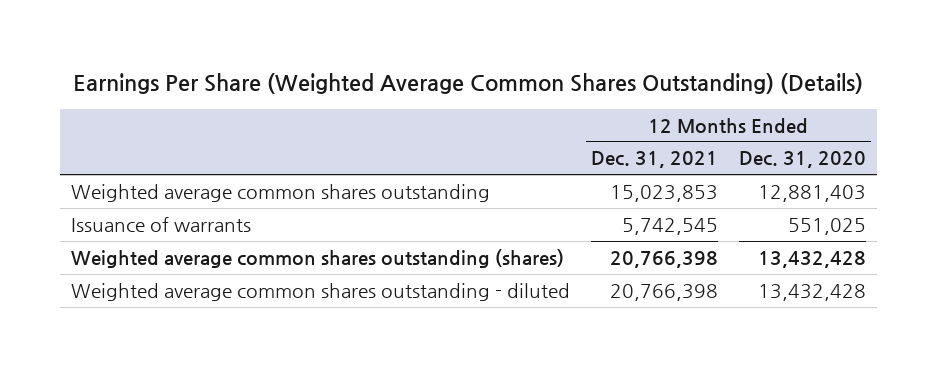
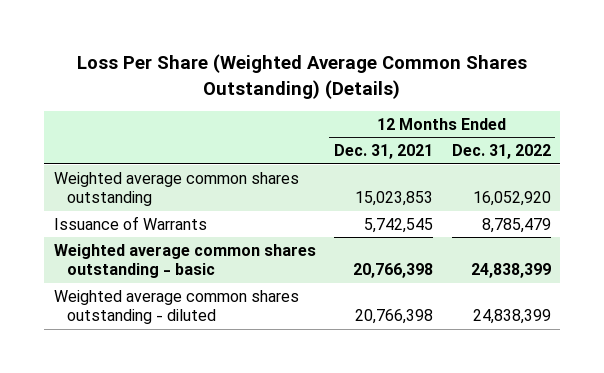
- Earnings Per Share (Weighted Average Common Shares Outstanding) (Details)
+ Loss Per Share (Weighted Average Common Shares Outstanding) (Details)
- | 12 Months Ended Dec. 31, 2021 | 12 Months Ended Dec. 31, 2020
+ | 12 Months Ended Dec. 31, 2021 | 12 Months Ended Dec. 31, 2022
- Issuance of warrants | 5,742,545 | 551,025
- Weighted average common shares outstanding (shares) | 20,766,398 | 13,432,428
+ Issuance of Warrants | 5,742,545 | 8,785,479
+ Weighted average common shares outstanding - basic | 20,766,398 | 24,838,399

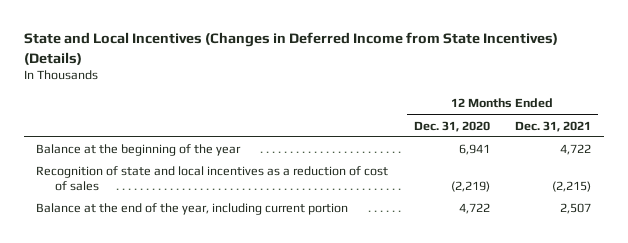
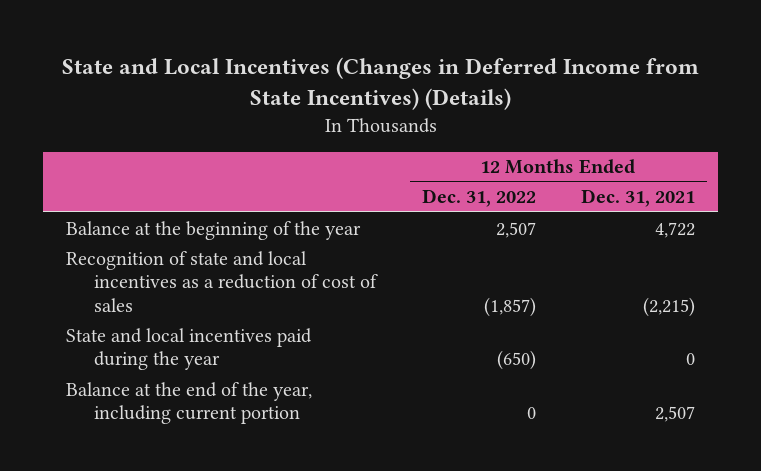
- | 12 Months Ended Dec. 31, 2020 | 12 Months Ended Dec. 31, 2021
+ | 12 Months Ended Dec. 31, 2022 | 12 Months Ended Dec. 31, 2021
+ State and local incentives paid during the year | (650) | 0

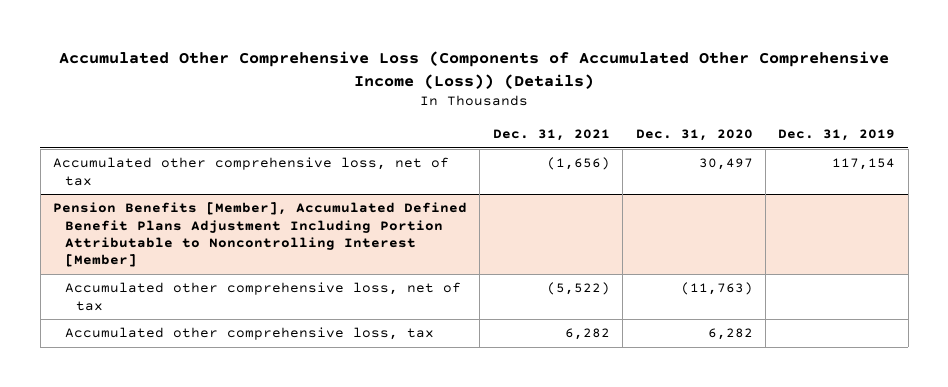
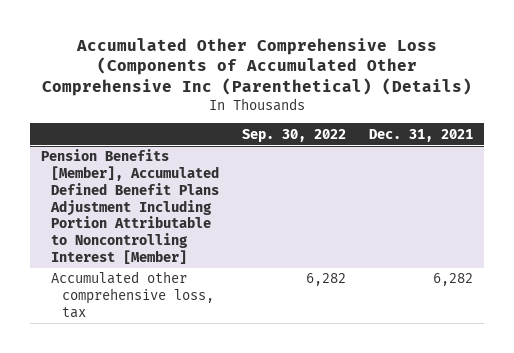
- Accumulated Other Comprehensive Loss (Components of Accumulated Other Comprehensive Income (Loss)) (Details)
+ Accumulated Other Comprehensive Loss (Components of Accumulated Other Comprehensive Inc (Parenthetical) (Details)
- | Dec. 31, 2021 | Dec. 31, 2020 | Dec. 31, 2019
+ | Sep. 30, 2022 | Dec. 31, 2021
- Accumulated other comprehensive loss, net of tax | (1,656) | 30,497 | 117,154
@ Pension Benefits [Member], Accumulated Defined Benefit Plans Adjustment Including Portion Attributable to Noncontrolling Interest [Member]
- Accumulated other comprehensive loss, net of tax | (5,522) | (11,763) |

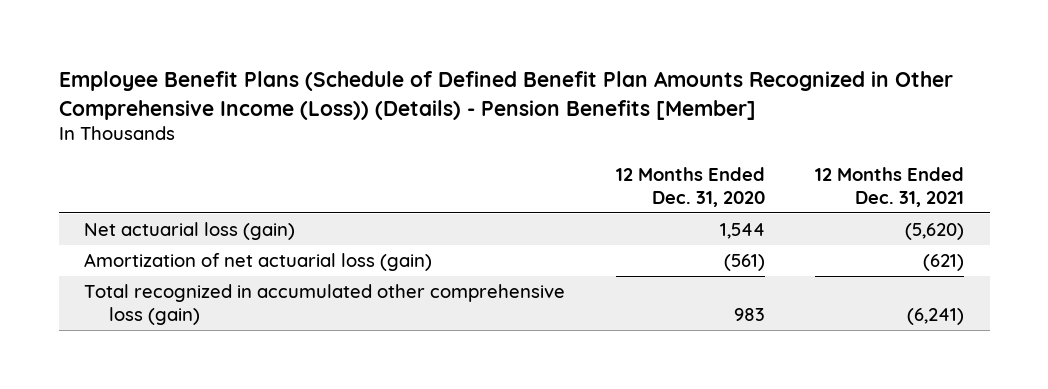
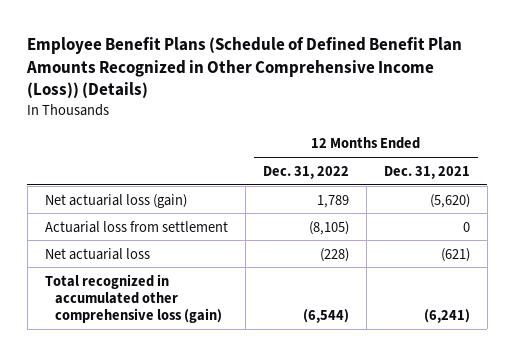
- Employee Benefit Plans (Schedule of Defined Benefit Plan Amounts Recognized in Other Comprehensive Income (Loss)) (Details) - Pension Benefits [Member]
+ Employee Benefit Plans (Schedule of Defined Benefit Plan Amounts Recognized in Other Comprehensive Income (Loss)) (Details)
- | 12 Months Ended Dec. 31, 2020 | 12 Months Ended Dec. 31, 2021
+ | 12 Months Ended Dec. 31, 2022 | 12 Months Ended Dec. 31, 2021
- Amortization of net actuarial loss (gain) | (561) | (621)
+ Actuarial loss from settlement | (8,105) | 0
+ Net actuarial loss | (228) | (621)

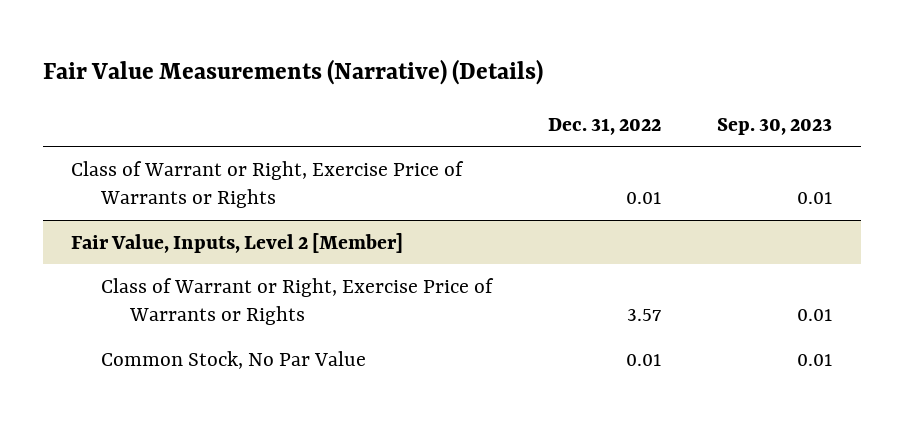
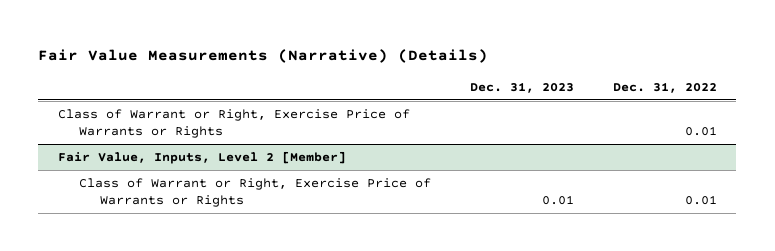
- | Dec. 31, 2022 | Sep. 30, 2023
+ | Dec. 31, 2023 | Dec. 31, 2022
@ Fair Value, Inputs, Level 2 [Member]
- Class of Warrant or Right, Exercise Price of Warrants or Rights | 3.57 | 0.01
- Common Stock, No Par Value | 0.01 | 0.01
+ Class of Warrant or Right, Exercise Price of Warrants or Rights | 0.01 | 0.01

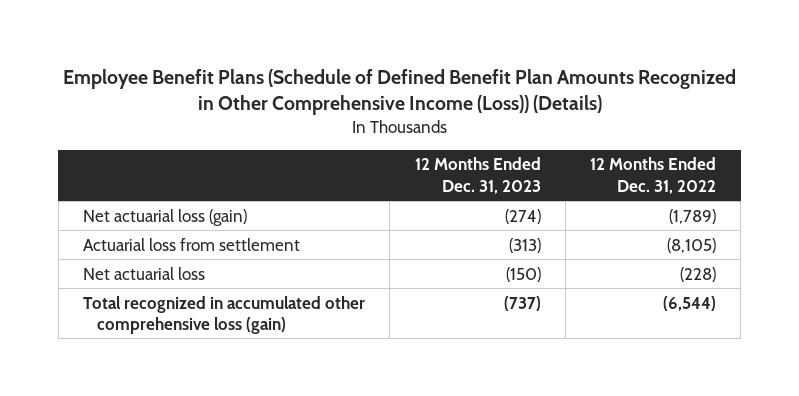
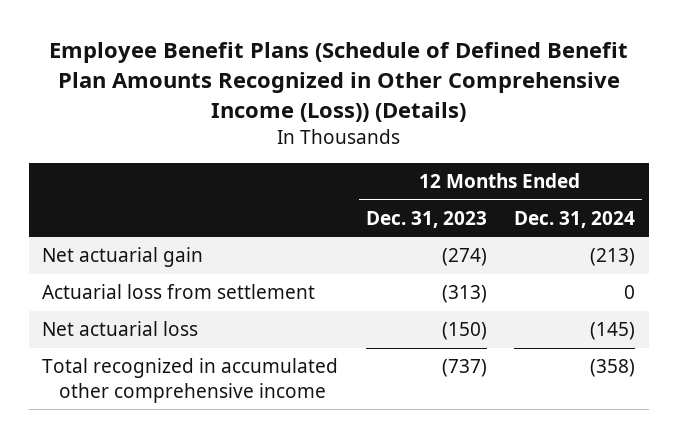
- | 12 Months Ended Dec. 31, 2023 | 12 Months Ended Dec. 31, 2022
+ | 12 Months Ended Dec. 31, 2023 | 12 Months Ended Dec. 31, 2024
- Net actuarial loss (gain) | (274) | (1,789)
+ Net actuarial gain | (274) | (213)
- Total recognized in accumulated other comprehensive loss (gain) | (737) | (6,544)
+ Total recognized in accumulated other comprehensive income | (737) | (358)

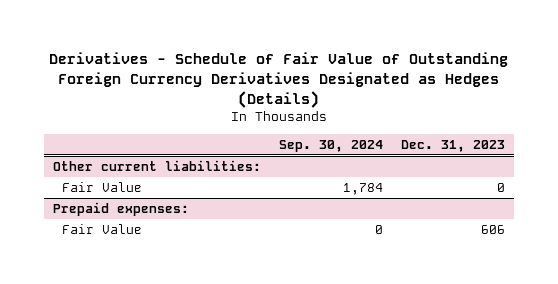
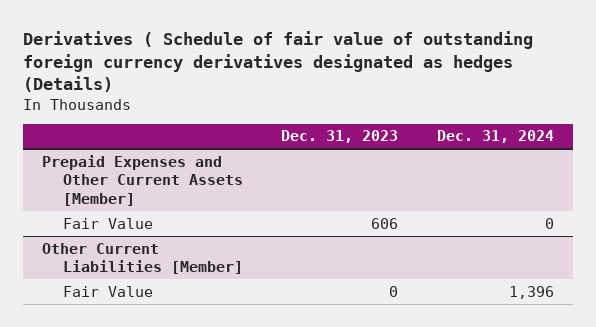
- Derivatives - Schedule of Fair Value of Outstanding Foreign Currency Derivatives Designated as Hedges (Details)
+ Derivatives ( Schedule of fair value of outstanding foreign currency derivatives designated as hedges (Details)
- | Sep. 30, 2024 | Dec. 31, 2023
+ | Dec. 31, 2023 | Dec. 31, 2024
- Other current liabilities:
- Fair Value | 1,784 | 0
- Prepaid expenses:
+ Prepaid Expenses and Other Current Assets [Member]
+ Other Current Liabilities [Member]
+ Fair Value | 0 | 1,396

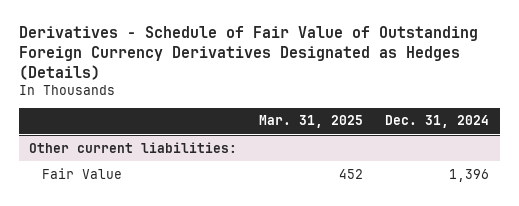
- Derivatives ( Schedule of fair value of outstanding foreign currency derivatives designated as hedges (Details)
+ Derivatives - Schedule of Fair Value of Outstanding Foreign Currency Derivatives Designated as Hedges (Details)
- | Dec. 31, 2023 | Dec. 31, 2024
+ | Mar. 31, 2025 | Dec. 31, 2024
- Prepaid Expenses and Other Current Assets [Member]
- Fair Value | 606 | 0
- Other Current Liabilities [Member]
+ Other current liabilities:

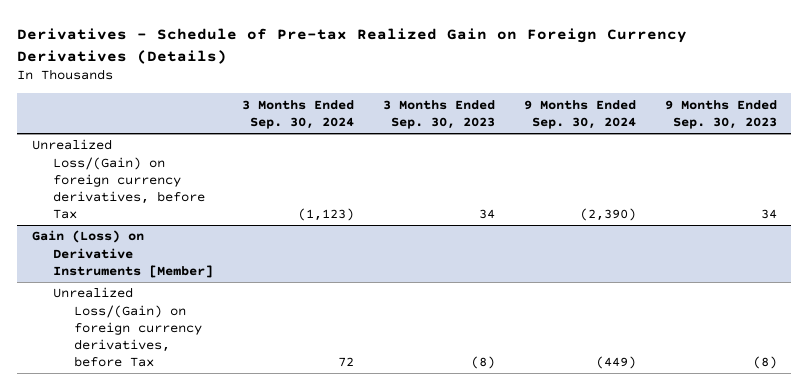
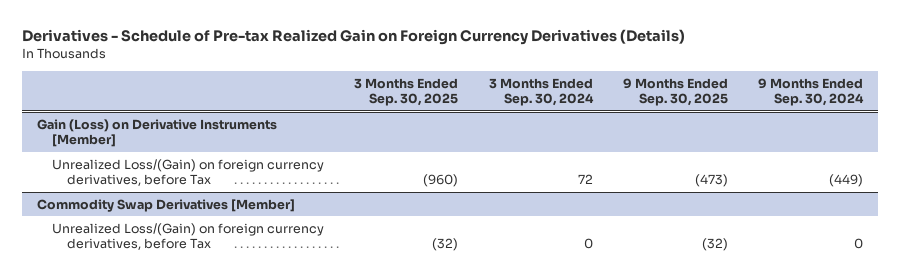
- | 3 Months Ended Sep. 30, 2024 | 3 Months Ended Sep. 30, 2023 | 9 Months Ended Sep. 30, 2024 | 9 Months Ended Sep. 30, 2023
+ | 3 Months Ended Sep. 30, 2025 | 3 Months Ended Sep. 30, 2024 | 9 Months Ended Sep. 30, 2025 | 9 Months Ended Sep. 30, 2024
- Unrealized Loss/(Gain) on foreign currency derivatives, before Tax | (1,123) | 34 | (2,390) | 34
+ Commodity Swap Derivatives [Member]
+ Unrealized Loss/(Gain) on foreign currency derivatives, before Tax | (32) | 0 | (32) | 0

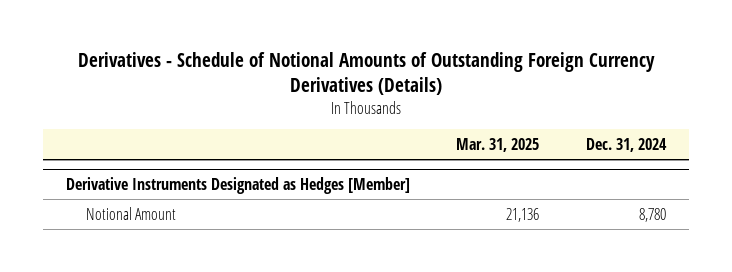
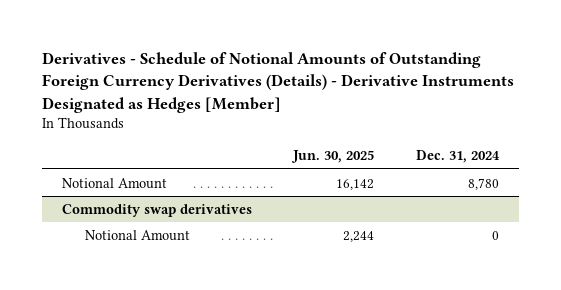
- Derivatives - Schedule of Notional Amounts of Outstanding Foreign Currency Derivatives (Details)
+ Derivatives - Schedule of Notional Amounts of Outstanding Foreign Currency Derivatives (Details) - Derivative Instruments Designated as Hedges [Member]
- | Mar. 31, 2025 | Dec. 31, 2024
+ | Jun. 30, 2025 | Dec. 31, 2024
- Derivative Instruments Designated as Hedges [Member]
+ Commodity swap derivatives
+ Notional Amount | 2,244 | 0

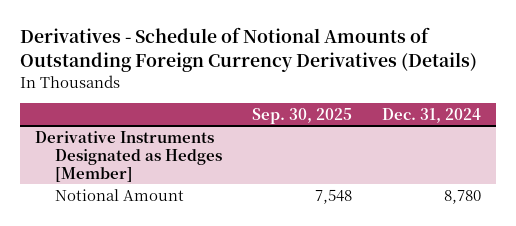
- Derivatives - Schedule of Notional Amounts of Outstanding Foreign Currency Derivatives (Details) - Derivative Instruments Designated as Hedges [Member]
+ Derivatives - Schedule of Notional Amounts of Outstanding Foreign Currency Derivatives (Details)
- | Jun. 30, 2025 | Dec. 31, 2024
+ | Sep. 30, 2025 | Dec. 31, 2024
+ Derivative Instruments Designated as Hedges [Member]
- Commodity swap derivatives
- Notional Amount | 2,244 | 0

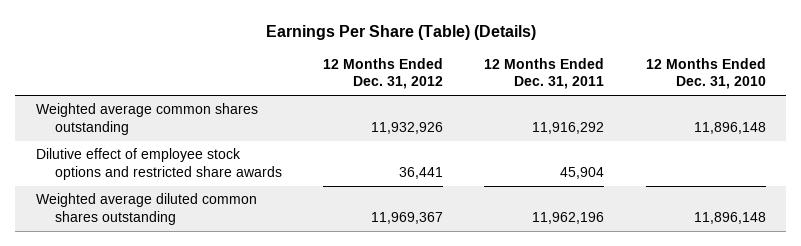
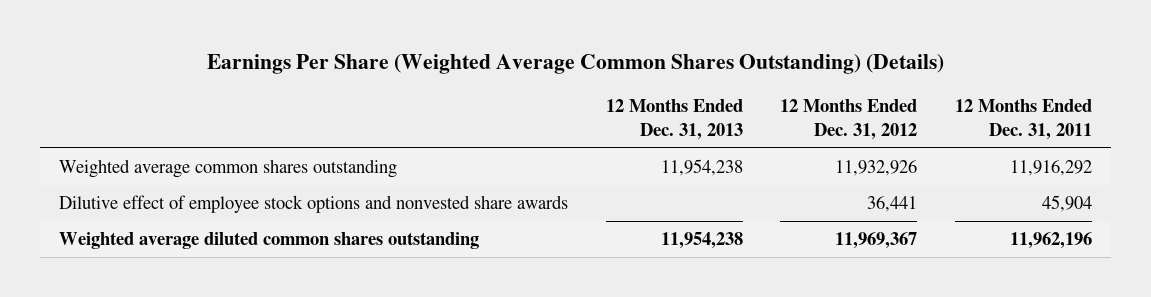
- Earnings Per Share (Table) (Details)
+ Earnings Per Share (Weighted Average Common Shares Outstanding) (Details)
- | 12 Months Ended Dec. 31, 2012 | 12 Months Ended Dec. 31, 2011 | 12 Months Ended Dec. 31, 2010
+ | 12 Months Ended Dec. 31, 2013 | 12 Months Ended Dec. 31, 2012 | 12 Months Ended Dec. 31, 2011
- Dilutive effect of employee stock options and restricted share awards | 36,441 | 45,904 |
+ Dilutive effect of employee stock options and nonvested share awards | | 36,441 | 45,904

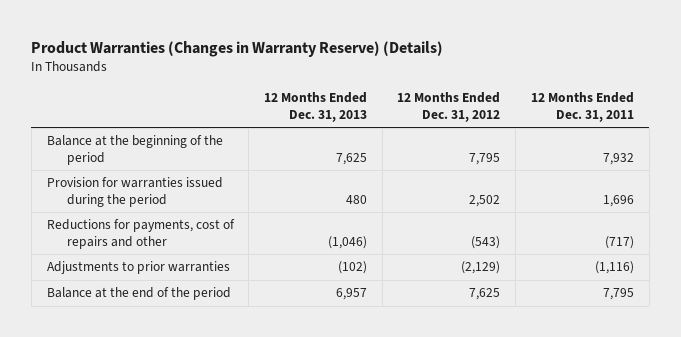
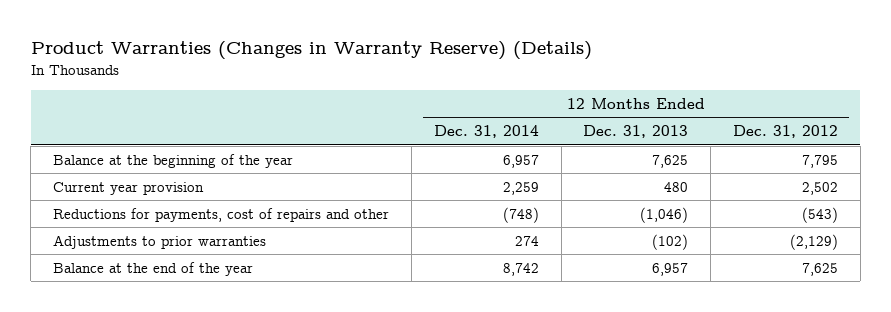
- | 12 Months Ended Dec. 31, 2013 | 12 Months Ended Dec. 31, 2012 | 12 Months Ended Dec. 31, 2011
+ | 12 Months Ended Dec. 31, 2014 | 12 Months Ended Dec. 31, 2013 | 12 Months Ended Dec. 31, 2012
- Balance at the beginning of the period | 7,625 | 7,795 | 7,932
- Provision for warranties issued during the period | 480 | 2,502 | 1,696
+ Balance at the beginning of the year | 6,957 | 7,625 | 7,795
+ Current year provision | 2,259 | 480 | 2,502
- Balance at the end of the period | 6,957 | 7,625 | 7,795
+ Balance at the end of the year | 8,742 | 6,957 | 7,625

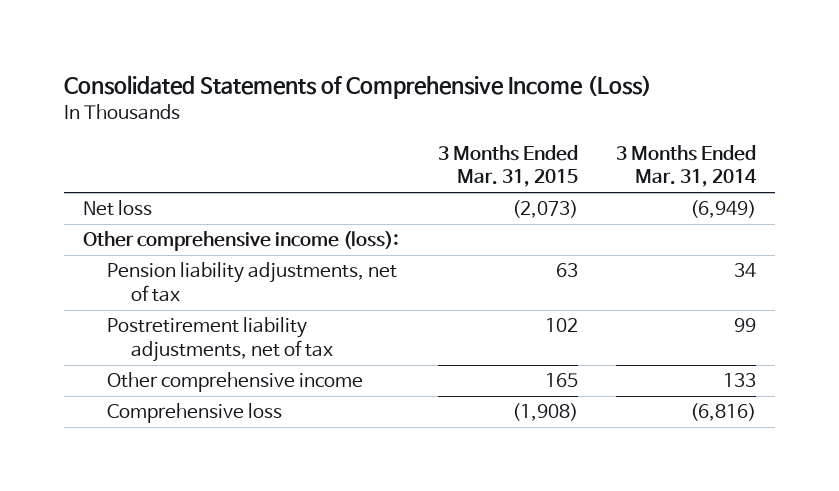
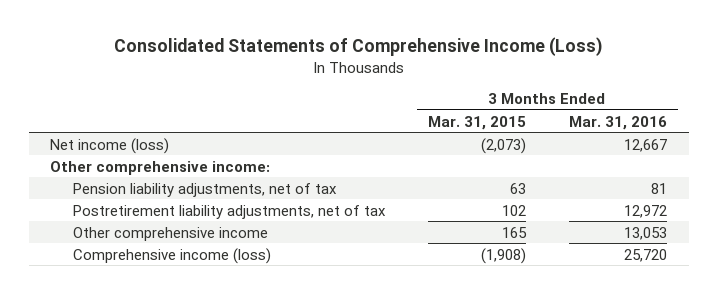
- | 3 Months Ended Mar. 31, 2015 | 3 Months Ended Mar. 31, 2014
+ | 3 Months Ended Mar. 31, 2015 | 3 Months Ended Mar. 31, 2016
- Net loss | (2,073) | (6,949)
- Other comprehensive income (loss):
+ Net income (loss) | (2,073) | 12,667
+ Other comprehensive income:
- Comprehensive loss | (1,908) | (6,816)
+ Comprehensive income (loss) | (1,908) | 25,720

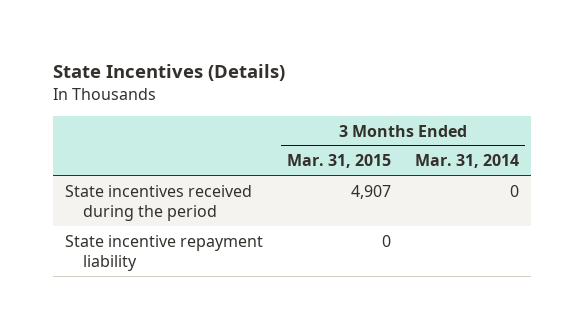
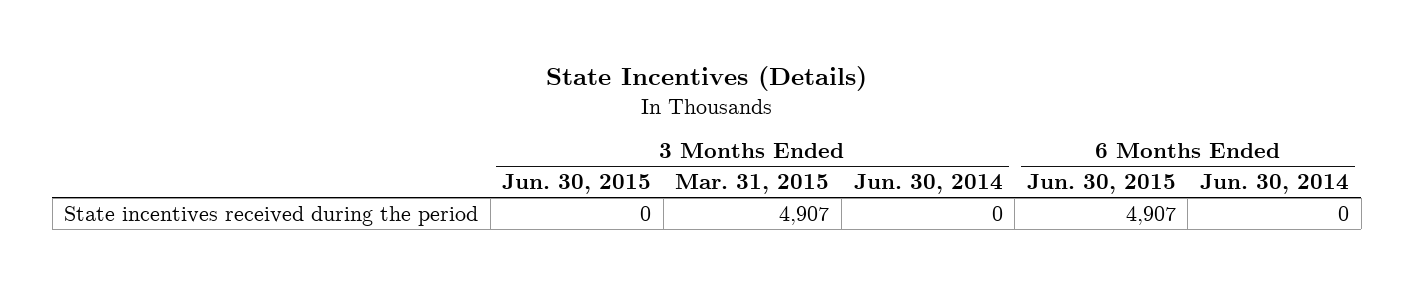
- | 3 Months Ended Mar. 31, 2015 | 3 Months Ended Mar. 31, 2014
+ | 3 Months Ended Jun. 30, 2015 | 3 Months Ended Mar. 31, 2015 | 3 Months Ended Jun. 30, 2014 | 6 Months Ended Jun. 30, 2015 | 6 Months Ended Jun. 30, 2014
- State incentive repayment liability | 0 |

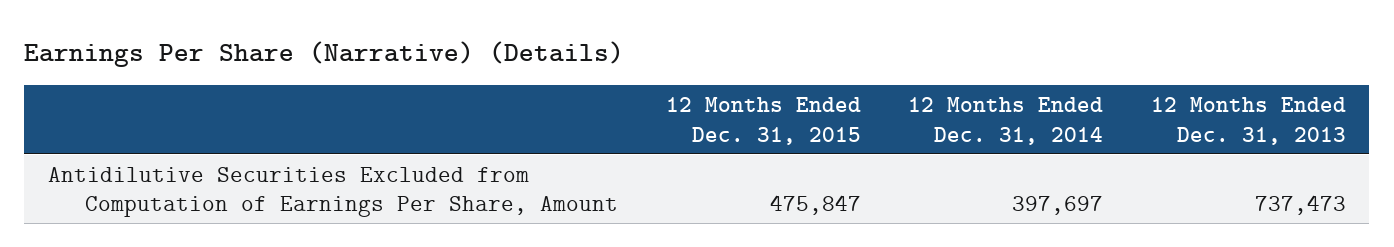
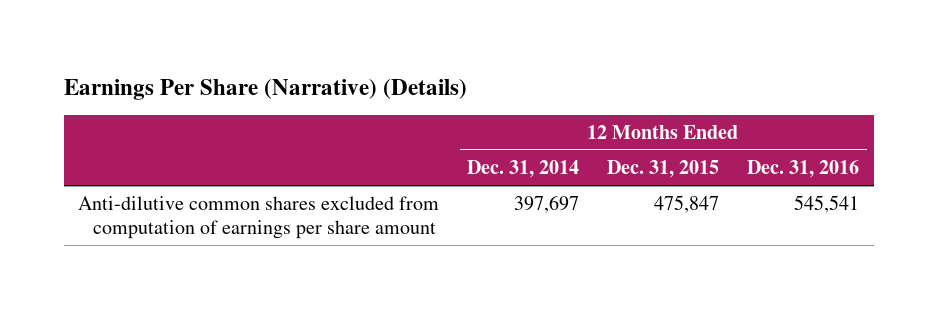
- | 12 Months Ended Dec. 31, 2015 | 12 Months Ended Dec. 31, 2014 | 12 Months Ended Dec. 31, 2013
+ | 12 Months Ended Dec. 31, 2014 | 12 Months Ended Dec. 31, 2015 | 12 Months Ended Dec. 31, 2016
- Antidilutive Securities Excluded from Computation of Earnings Per Share, Amount | 475,847 | 397,697 | 737,473
+ Anti-dilutive common shares excluded from computation of earnings per share amount | 397,697 | 475,847 | 545,541

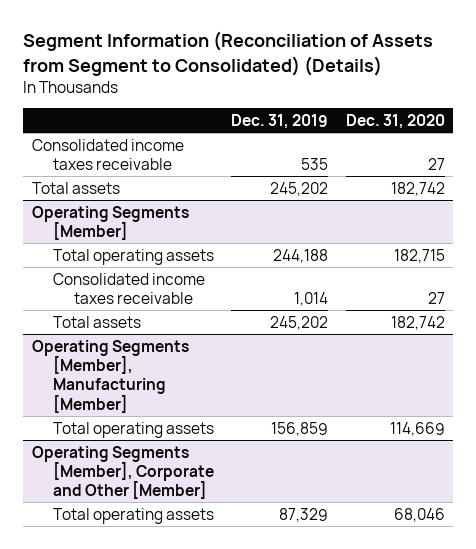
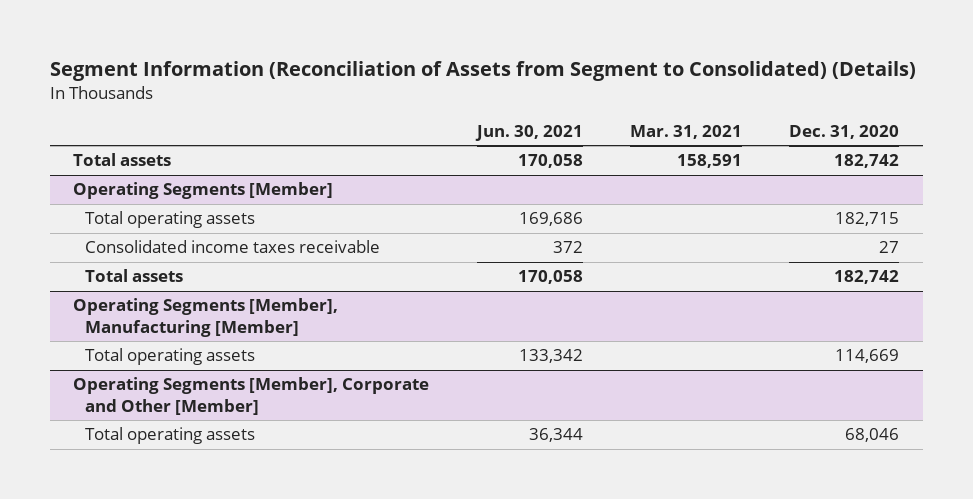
- | Dec. 31, 2019 | Dec. 31, 2020
+ | Jun. 30, 2021 | Mar. 31, 2021 | Dec. 31, 2020
- Consolidated income taxes receivable | 535 | 27

